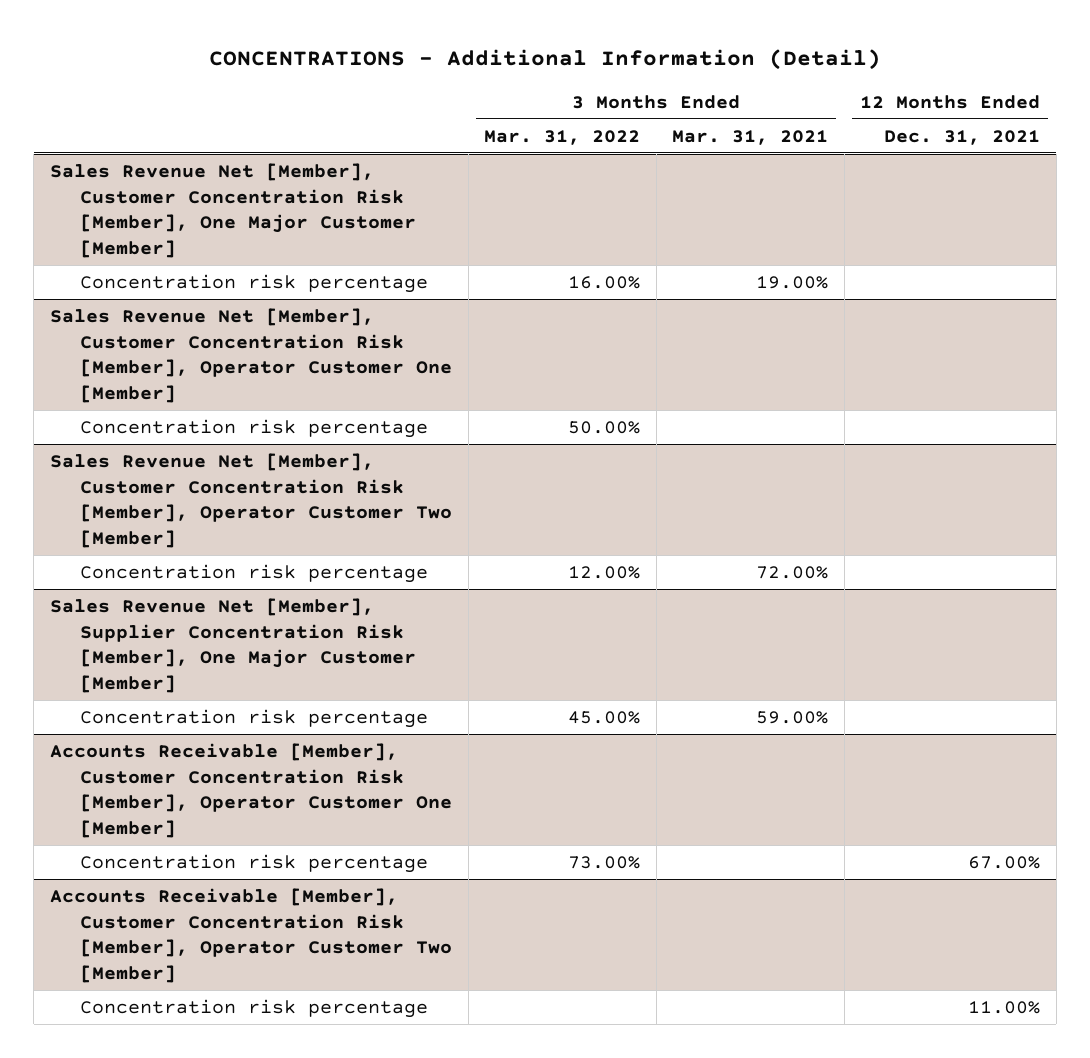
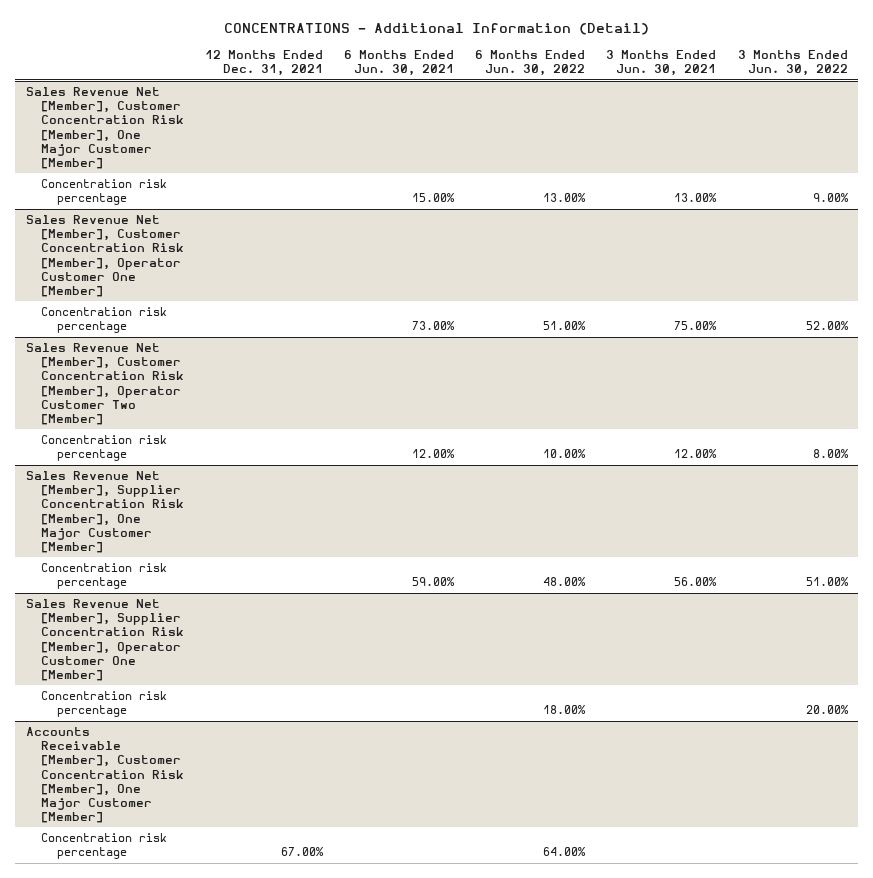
- | 3 Months Ended Mar. 31, 2022 | 3 Months Ended Mar. 31, 2021 | 12 Months Ended Dec. 31, 2021
+ | 12 Months Ended Dec. 31, 2021 | 6 Months Ended Jun. 30, 2021 | 6 Months Ended Jun. 30, 2022 | 3 Months Ended Jun. 30, 2021 | 3 Months Ended Jun. 30, 2022
- Accounts Receivable [Member], Customer Concentration Risk [Member], Operator Customer One [Member]
+ Sales Revenue Net [Member], Supplier Concentration Risk [Member], Operator Customer One [Member]
+ Concentration risk percentage | | | 18.00% | | 20.00%
+ Accounts Receivable [Member], Customer Concentration Risk [Member], One Major Customer [Member]
- Accounts Receivable [Member], Customer Concentration Risk [Member], Operator Customer Two [Member]
- Concentration risk percentage | | | 11.00%

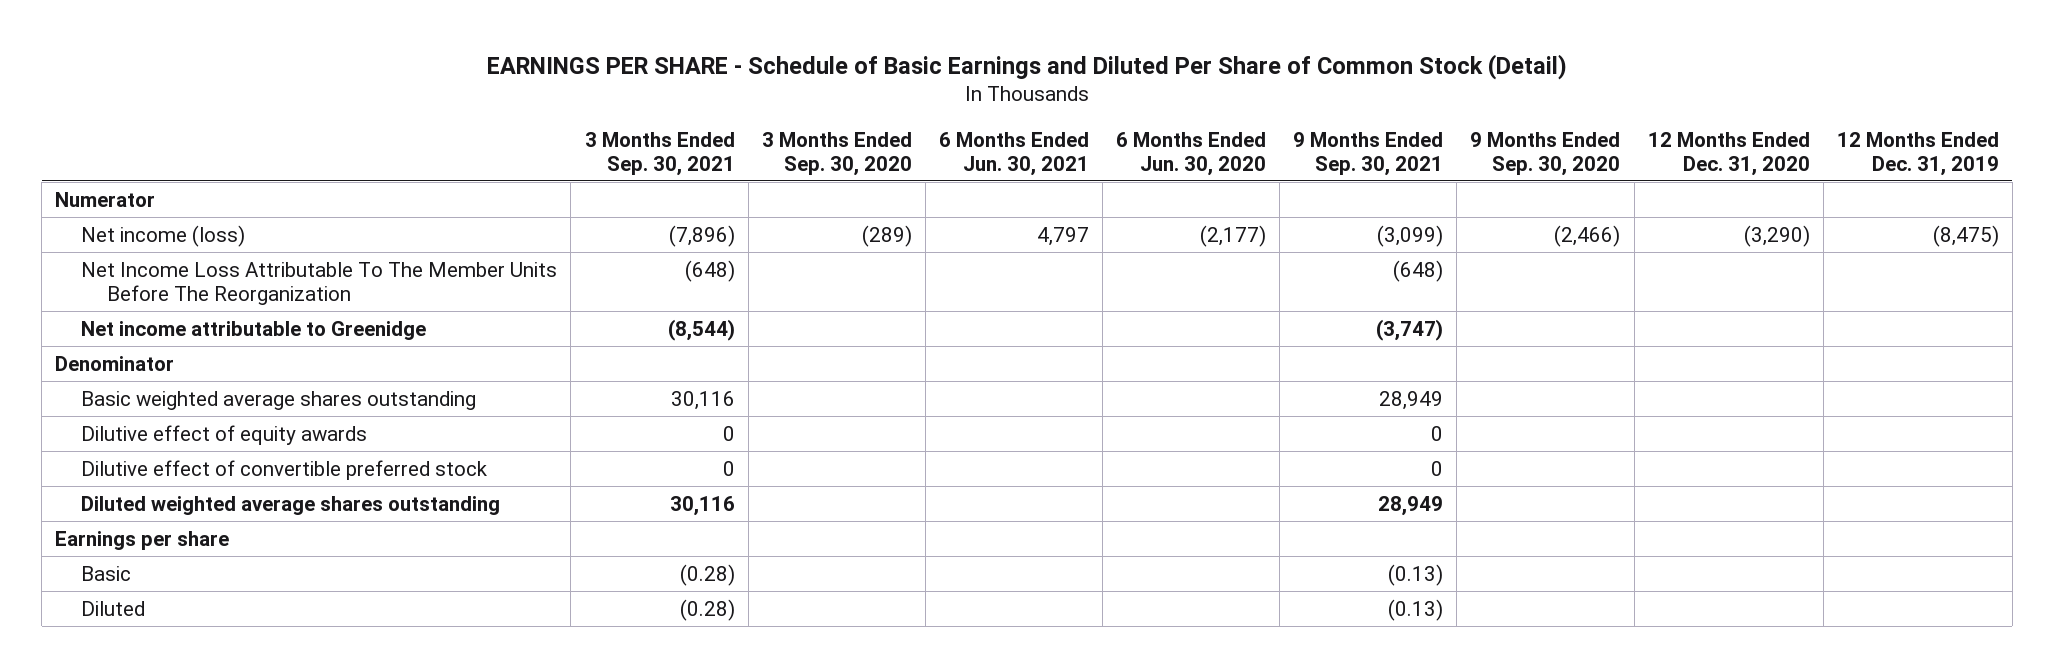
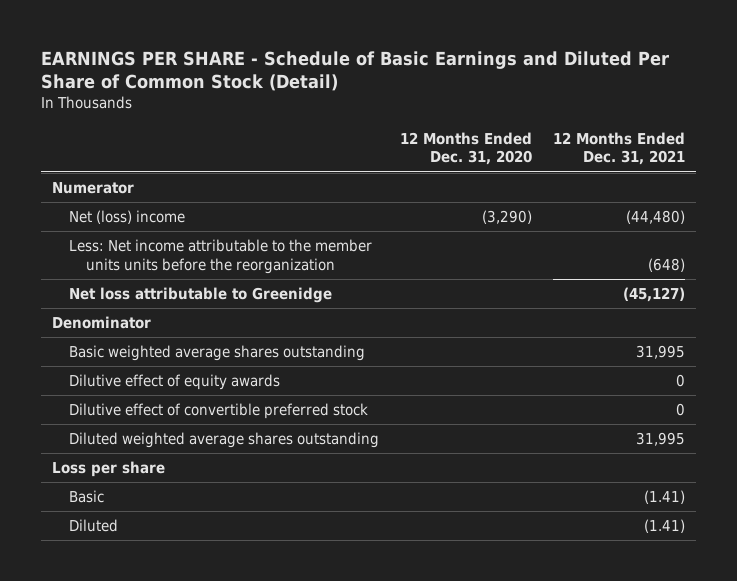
- | 3 Months Ended Sep. 30, 2021 | 3 Months Ended Sep. 30, 2020 | 6 Months Ended Jun. 30, 2021 | 6 Months Ended Jun. 30, 2020 | 9 Months Ended Sep. 30, 2021 | 9 Months Ended Sep. 30, 2020 | 12 Months Ended Dec. 31, 2020 | 12 Months Ended Dec. 31, 2019
+ | 12 Months Ended Dec. 31, 2020 | 12 Months Ended Dec. 31, 2021
- Net income (loss) | (7,896) | (289) | 4,797 | (2,177) | (3,099) | (2,466) | (3,290) | (8,475)
- Net Income Loss Attributable To The Member Units Before The Reorganization | (648) | | | | (648) | | |
- Net income attributable to Greenidge | (8,544) | | | | (3,747) | | |
+ Net (loss) income | (3,290) | (44,480)
+ Less: Net income attributable to the member units units before the reorganization | | (648)
+ Net loss attributable to Greenidge | | (45,127)
- Earnings per share
+ Loss per share

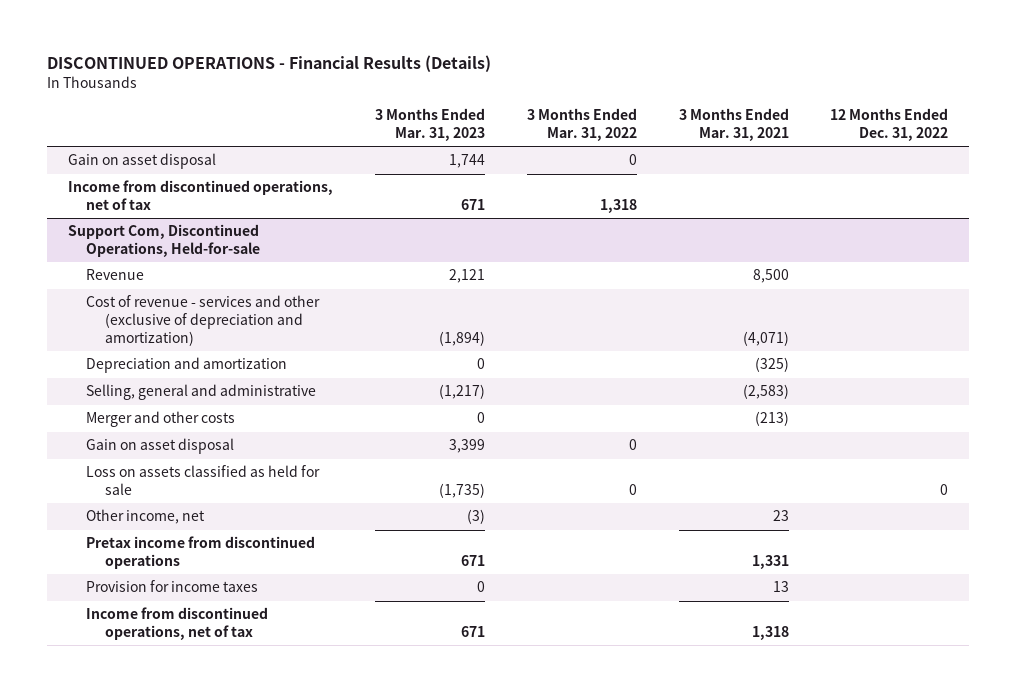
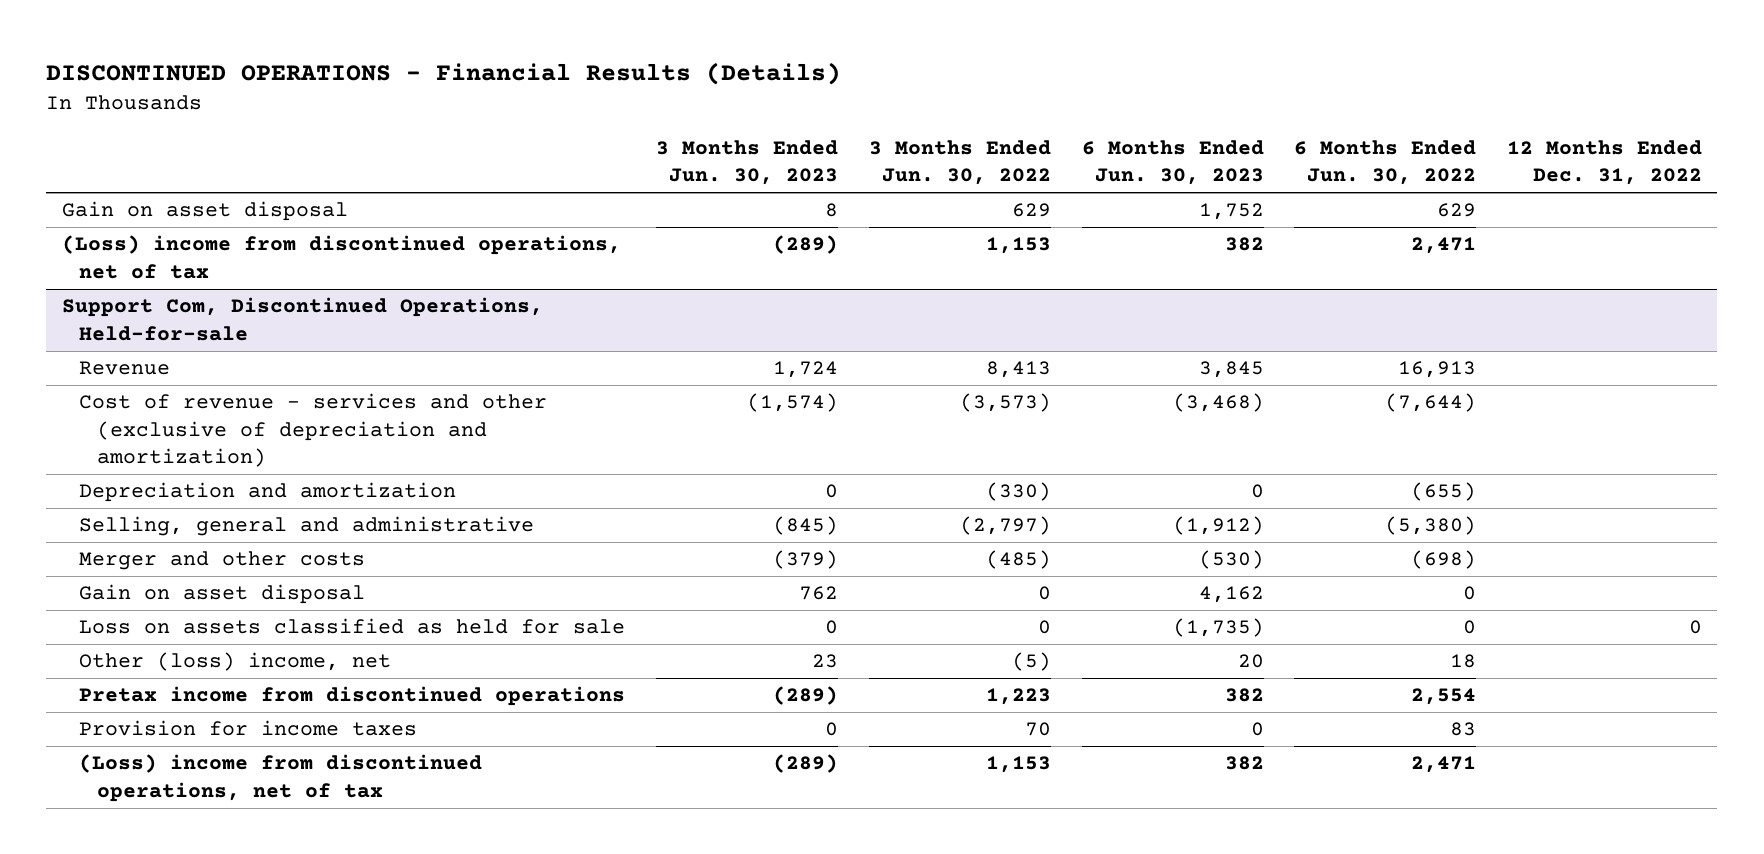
- | 3 Months Ended Mar. 31, 2023 | 3 Months Ended Mar. 31, 2022 | 3 Months Ended Mar. 31, 2021 | 12 Months Ended Dec. 31, 2022
+ | 3 Months Ended Jun. 30, 2023 | 3 Months Ended Jun. 30, 2022 | 6 Months Ended Jun. 30, 2023 | 6 Months Ended Jun. 30, 2022 | 12 Months Ended Dec. 31, 2022
- Income from discontinued operations, net of tax | 671 | 1,318 | |
+ (Loss) income from discontinued operations, net of tax | (289) | 1,153 | 382 | 2,471 |
@ Support Com, Discontinued Operations, Held-for-sale
- Other income, net | (3) | | 23 |
+ Other (loss) income, net | 23 | (5) | 20 | 18 |
- Income from discontinued operations, net of tax | 671 | | 1,318 |
+ (Loss) income from discontinued operations, net of tax | (289) | 1,153 | 382 | 2,471 |

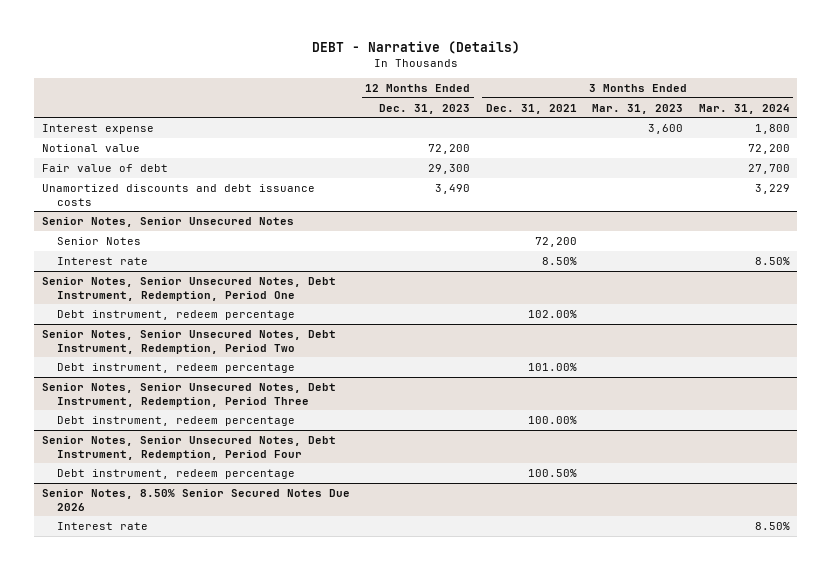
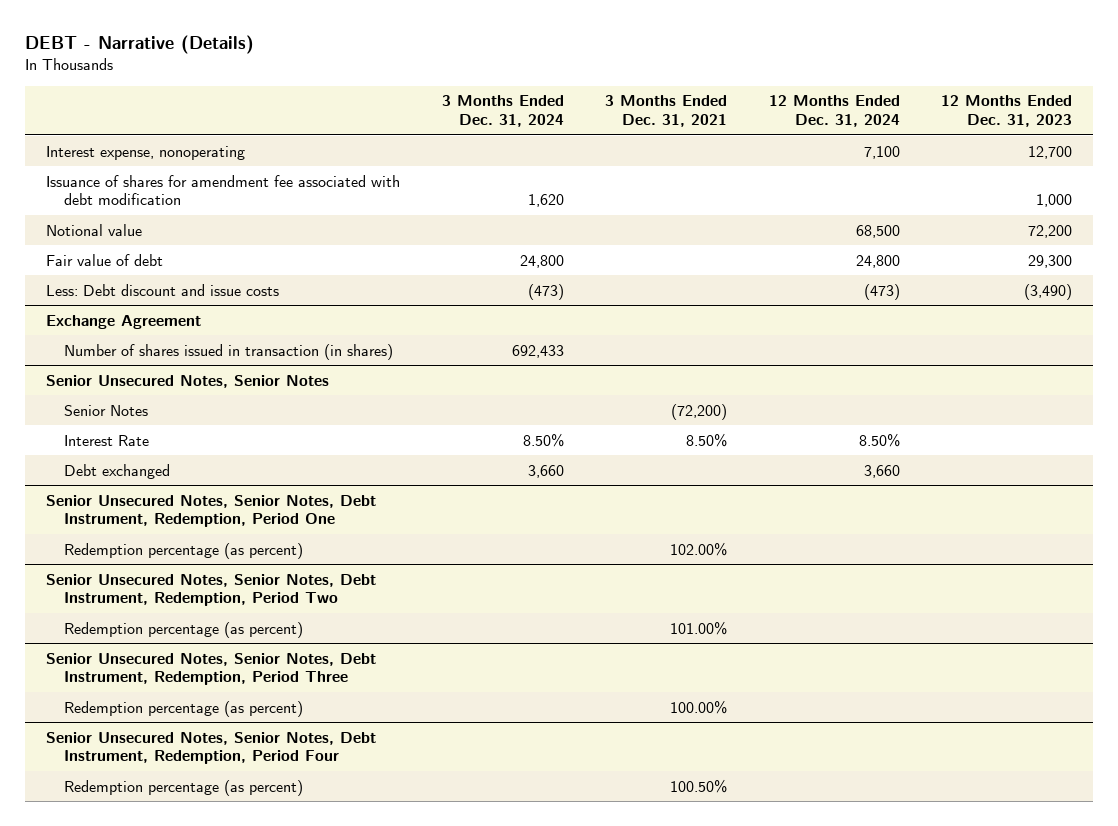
- | 12 Months Ended Dec. 31, 2023 | 3 Months Ended Dec. 31, 2021 | 3 Months Ended Mar. 31, 2023 | 3 Months Ended Mar. 31, 2024
+ | 3 Months Ended Dec. 31, 2024 | 3 Months Ended Dec. 31, 2021 | 12 Months Ended Dec. 31, 2024 | 12 Months Ended Dec. 31, 2023
- Interest expense | | | 3,600 | 1,800
+ Interest expense, nonoperating | | | 7,100 | 12,700
+ Issuance of shares for amendment fee associated with debt modification | 1,620 | | | 1,000
- Unamortized discounts and debt issuance costs | 3,490 | | | 3,229
- Senior Notes, Senior Unsecured Notes
- Senior Notes | | 72,200 | |
- Interest rate | | 8.50% | | 8.50%
- Senior Notes, Senior Unsecured Notes, Debt Instrument, Redemption, Period One
- Debt instrument, redeem percentage | | 102.00% | |
- Senior Notes, Senior Unsecured Notes, Debt Instrument, Redemption, Period Two
- Debt instrument, redeem percentage | | 101.00% | |
- Senior Notes, Senior Unsecured Notes, Debt Instrument, Redemption, Period Three
- Debt instrument, redeem percentage | | 100.00% | |
- Senior Notes, Senior Unsecured Notes, Debt Instrument, Redemption, Period Four
- Debt instrument, redeem percentage | | 100.50% | |
- Senior Notes, 8.50% Senior Secured Notes Due 2026
- Interest rate | | | | 8.50%
+ Less: Debt discount and issue costs | (473) | | (473) | (3,490)
+ Exchange Agreement
+ Number of shares issued in transaction (in shares) | 692,433 | | |
+ Senior Unsecured Notes, Senior Notes
+ Senior Notes | | (72,200) | |
+ Interest Rate | 8.50% | 8.50% | 8.50% |
+ Debt exchanged | 3,660 | | 3,660 |
+ Senior Unsecured Notes, Senior Notes, Debt Instrument, Redemption, Period One
+ Redemption percentage (as percent) | | 102.00% | |
+ Senior Unsecured Notes, Senior Notes, Debt Instrument, Redemption, Period Two
+ Redemption percentage (as percent) | | 101.00% | |
+ Senior Unsecured Notes, Senior Notes, Debt Instrument, Redemption, Period Three
+ Redemption percentage (as percent) | | 100.00% | |
+ Senior Unsecured Notes, Senior Notes, Debt Instrument, Redemption, Period Four
+ Redemption percentage (as percent) | | 100.50% | |

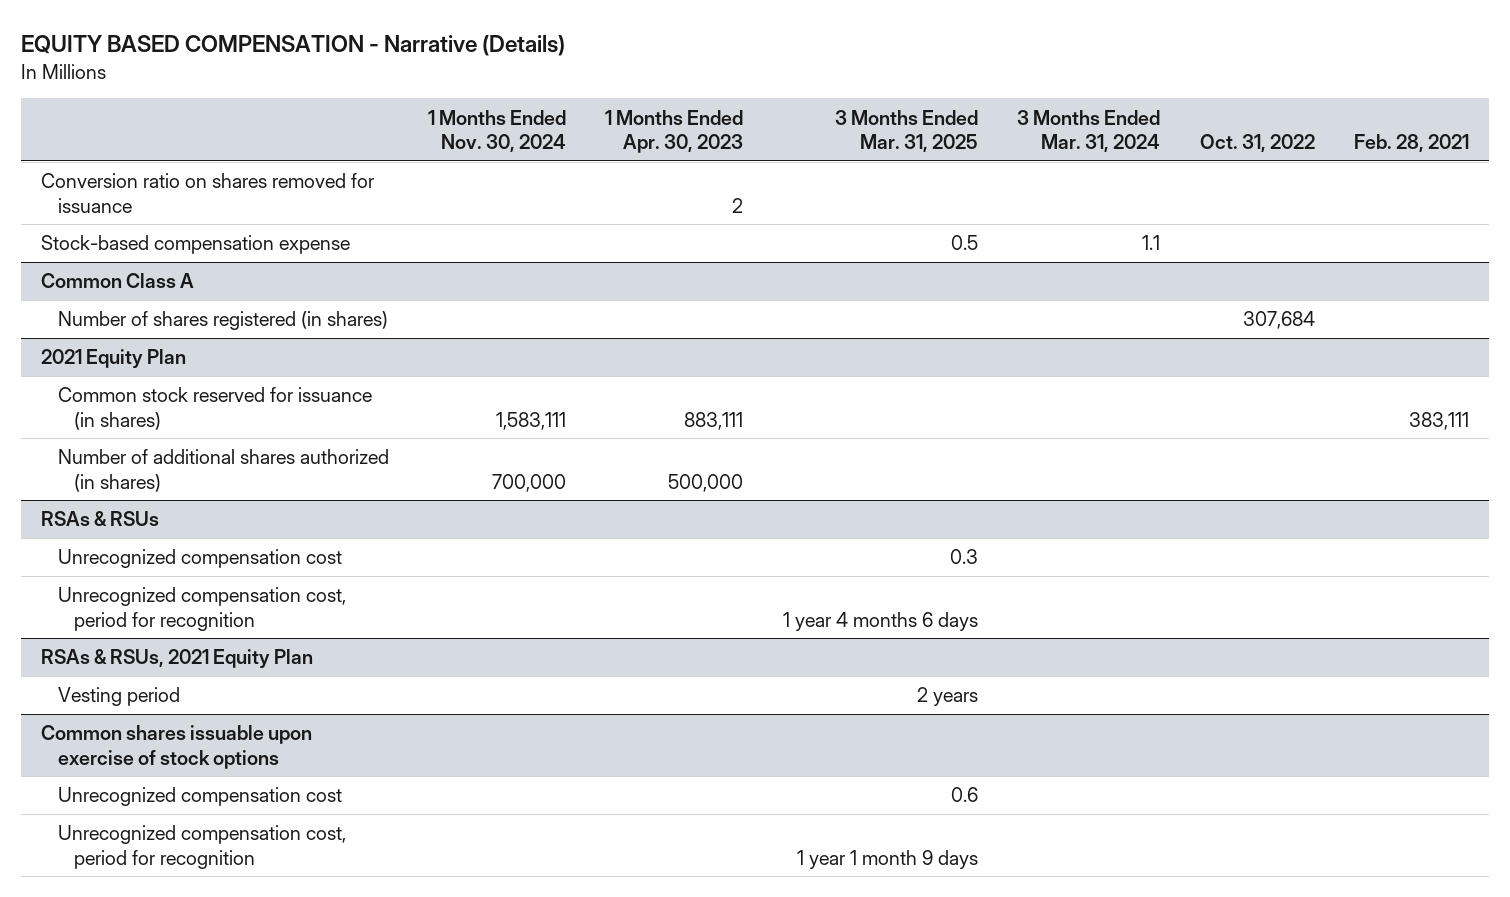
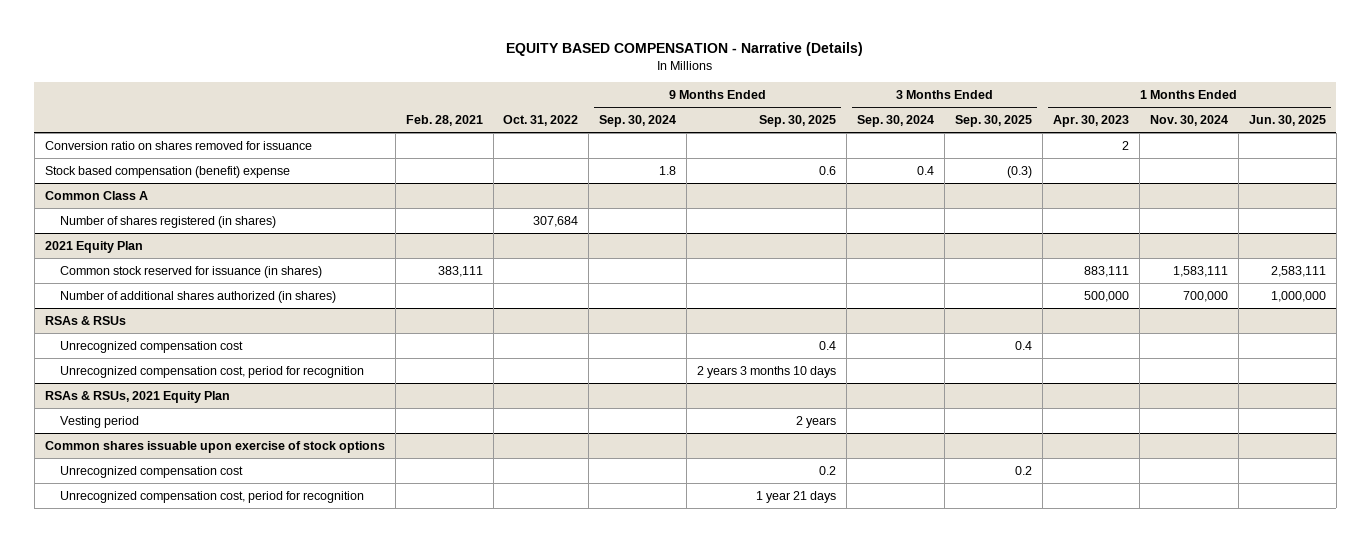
- | 1 Months Ended Nov. 30, 2024 | 1 Months Ended Apr. 30, 2023 | 3 Months Ended Mar. 31, 2025 | 3 Months Ended Mar. 31, 2024 | Oct. 31, 2022 | Feb. 28, 2021
+ | Feb. 28, 2021 | Oct. 31, 2022 | 9 Months Ended Sep. 30, 2024 | 9 Months Ended Sep. 30, 2025 | 3 Months Ended Sep. 30, 2024 | 3 Months Ended Sep. 30, 2025 | 1 Months Ended Apr. 30, 2023 | 1 Months Ended Nov. 30, 2024 | 1 Months Ended Jun. 30, 2025
- Stock-based compensation expense | | | 0.5 | 1.1 | |
+ Stock based compensation (benefit) expense | | | 1.8 | 0.6 | 0.4 | (0.3) | | |

